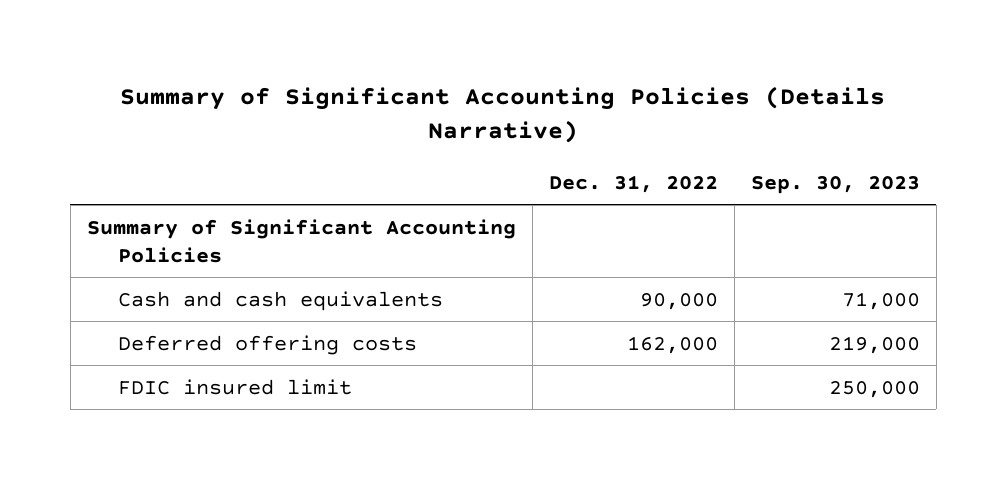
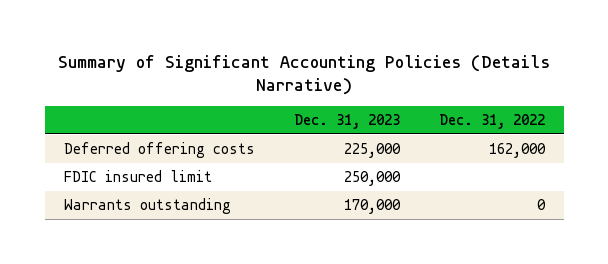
- | Dec. 31, 2022 | Sep. 30, 2023
+ | Dec. 31, 2023 | Dec. 31, 2022
- Summary of Significant Accounting Policies
- Cash and cash equivalents | 90,000 | 71,000
+ Warrants outstanding | 170,000 | 0

